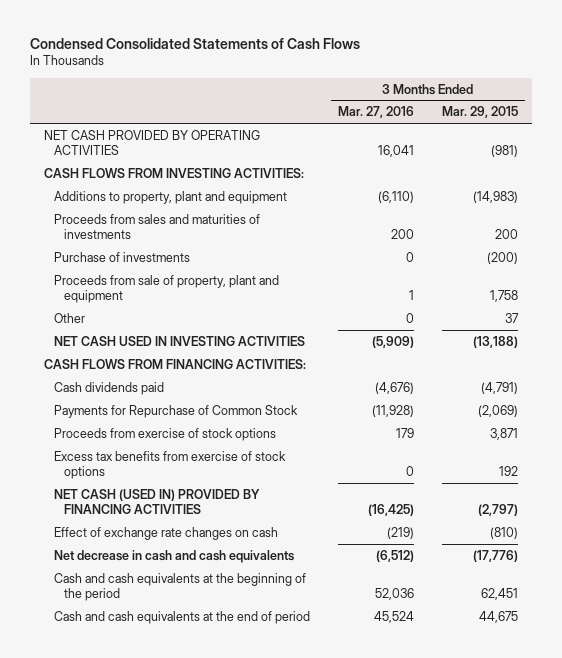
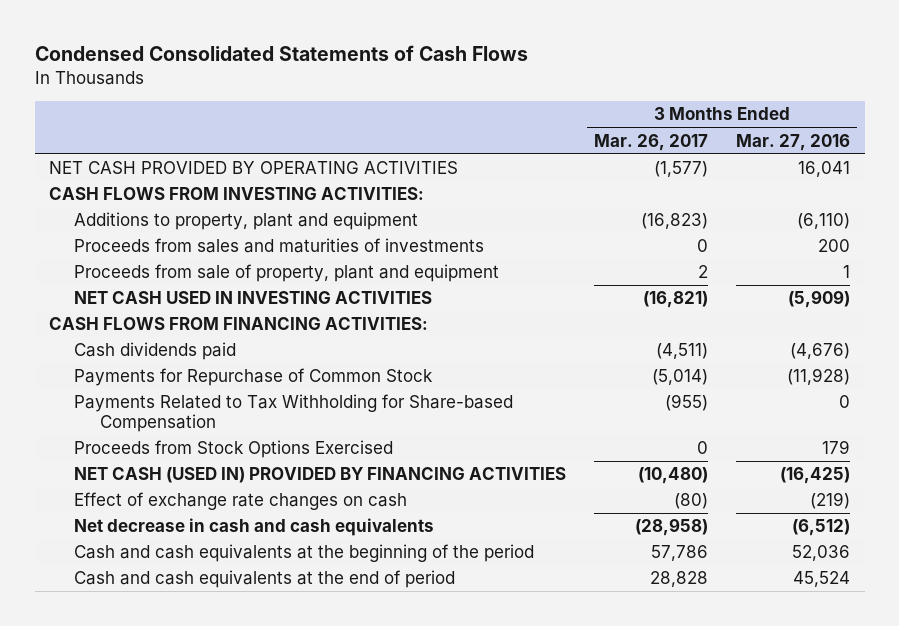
- | 3 Months Ended Mar. 27, 2016 | 3 Months Ended Mar. 29, 2015
+ | 3 Months Ended Mar. 26, 2017 | 3 Months Ended Mar. 27, 2016
- Purchase of investments | 0 | (200)
- Other | 0 | 37
- Proceeds from exercise of stock options | 179 | 3,871
- Excess tax benefits from exercise of stock options | 0 | 192
+ Payments Related to Tax Withholding for Share-based Compensation | (955) | 0
+ Proceeds from Stock Options Exercised | 0 | 179

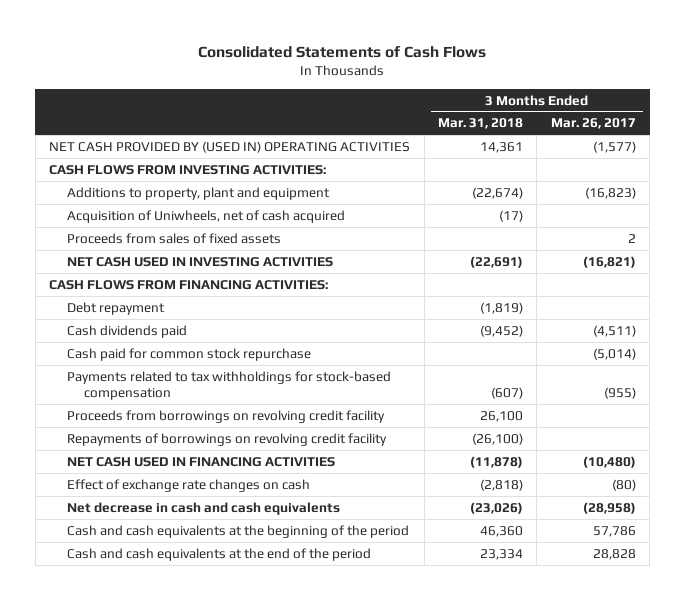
- Condensed Consolidated Statements of Cash Flows
+ Consolidated Statements of Cash Flows
- | 3 Months Ended Mar. 26, 2017 | 3 Months Ended Mar. 27, 2016
+ | 3 Months Ended Mar. 31, 2018 | 3 Months Ended Mar. 26, 2017
- NET CASH PROVIDED BY OPERATING ACTIVITIES | (1,577) | 16,041
+ NET CASH PROVIDED BY (USED IN) OPERATING ACTIVITIES | 14,361 | (1,577)
- Proceeds from sales and maturities of investments | 0 | 200
- Proceeds from sale of property, plant and equipment | 2 | 1
+ Acquisition of Uniwheels, net of cash acquired | (17) |
+ Proceeds from sales of fixed assets | | 2
+ Debt repayment | (1,819) |
- Payments for Repurchase of Common Stock | (5,014) | (11,928)
- Payments Related to Tax Withholding for Share-based Compensation | (955) | 0
- Proceeds from Stock Options Exercised | 0 | 179
- NET CASH (USED IN) PROVIDED BY FINANCING ACTIVITIES | (10,480) | (16,425)
+ Cash paid for common stock repurchase | | (5,014)
+ Payments related to tax withholdings for stock-based compensation | (607) | (955)
+ Proceeds from borrowings on revolving credit facility | 26,100 |
+ Repayments of borrowings on revolving credit facility | (26,100) |
+ NET CASH USED IN FINANCING ACTIVITIES | (11,878) | (10,480)
- Cash and cash equivalents at the end of period | 28,828 | 45,524
+ Cash and cash equivalents at the end of the period | 23,334 | 28,828

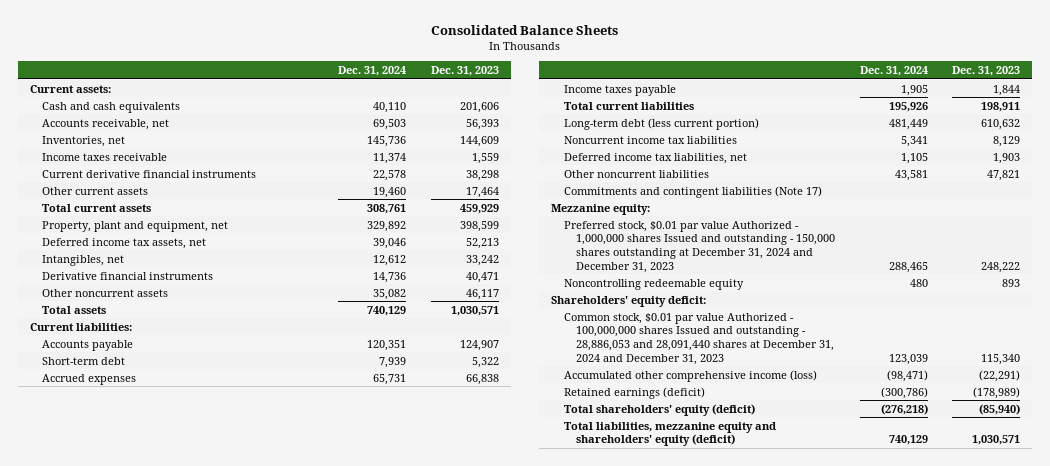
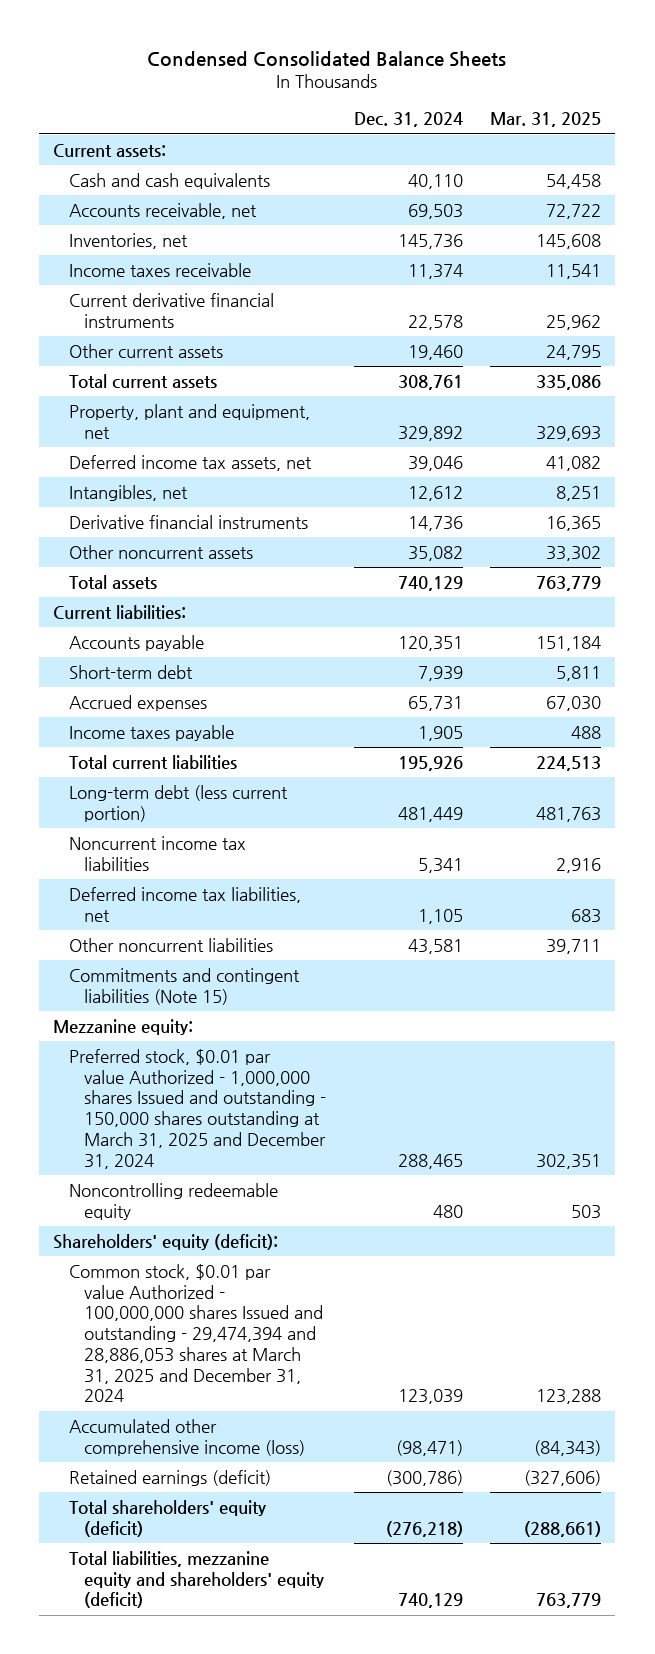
- Consolidated Balance Sheets
+ Condensed Consolidated Balance Sheets
- | Dec. 31, 2024 | Dec. 31, 2023
+ | Dec. 31, 2024 | Mar. 31, 2025
- Commitments and contingent liabilities (Note 17)
+ Commitments and contingent liabilities (Note 15)
- Preferred stock, $0.01 par value Authorized - 1,000,000 shares Issued and outstanding - 150,000 shares outstanding at December 31, 2024 and December 31, 2023 | 288,465 | 248,222
+ Preferred stock, $0.01 par value Authorized - 1,000,000 shares Issued and outstanding - 150,000 shares outstanding at March 31, 2025 and December 31, 2024 | 288,465 | 302,351
- Shareholders' equity deficit:
- Common stock, $0.01 par value Authorized - 100,000,000 shares Issued and outstanding - 28,886,053 and 28,091,440 shares at December 31, 2024 and December 31, 2023 | 123,039 | 115,340
+ Shareholders' equity (deficit):
+ Common stock, $0.01 par value Authorized - 100,000,000 shares Issued and outstanding - 29,474,394 and 28,886,053 shares at March 31, 2025 and December 31, 2024 | 123,039 | 123,288

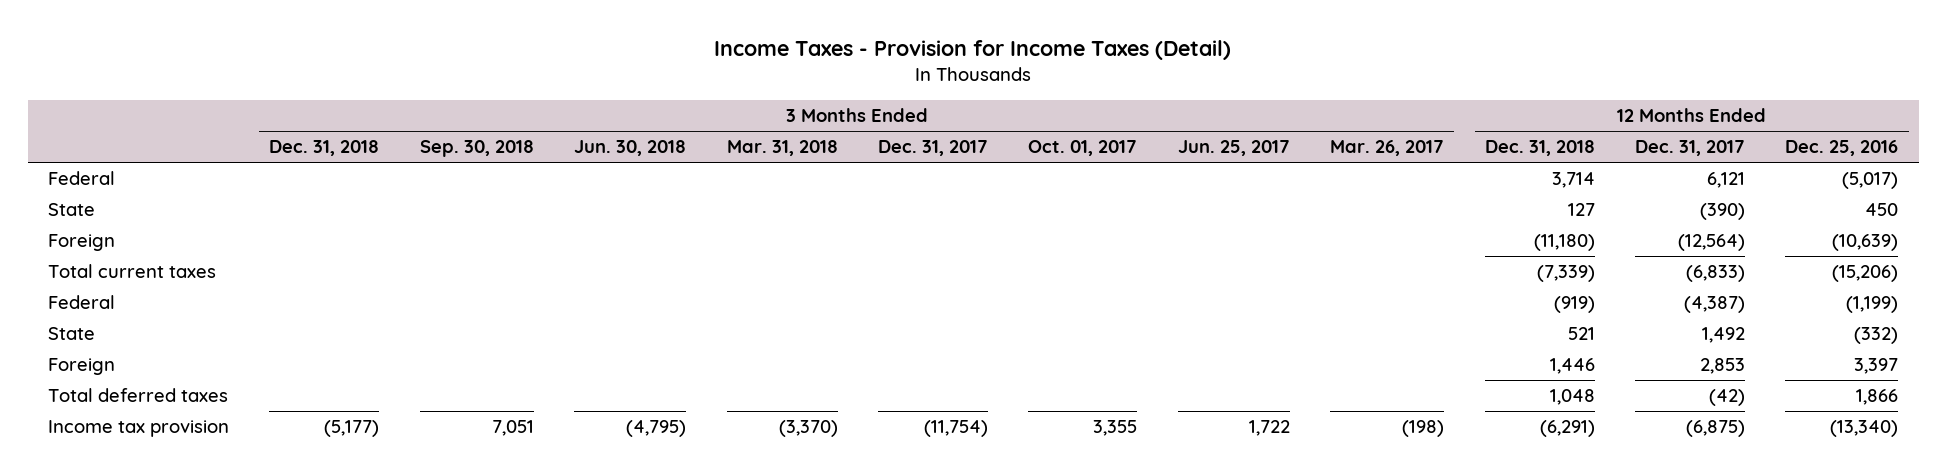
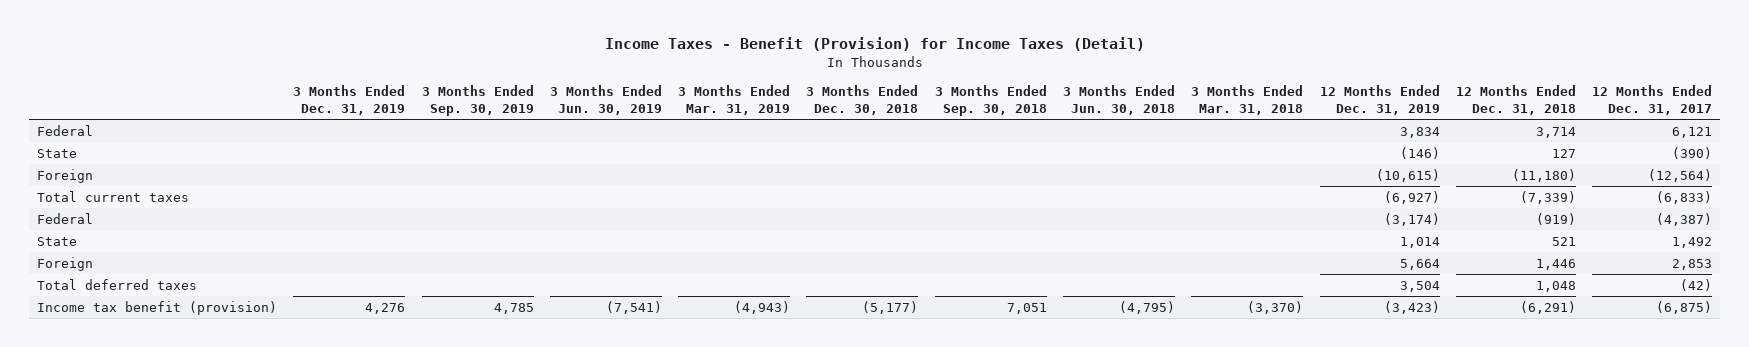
- Income Taxes - Provision for Income Taxes (Detail)
+ Income Taxes - Benefit (Provision) for Income Taxes (Detail)
- | 3 Months Ended Dec. 31, 2018 | 3 Months Ended Sep. 30, 2018 | 3 Months Ended Jun. 30, 2018 | 3 Months Ended Mar. 31, 2018 | 3 Months Ended Dec. 31, 2017 | 3 Months Ended Oct. 01, 2017 | 3 Months Ended Jun. 25, 2017 | 3 Months Ended Mar. 26, 2017 | 12 Months Ended Dec. 31, 2018 | 12 Months Ended Dec. 31, 2017 | 12 Months Ended Dec. 25, 2016
+ | 3 Months Ended Dec. 31, 2019 | 3 Months Ended Sep. 30, 2019 | 3 Months Ended Jun. 30, 2019 | 3 Months Ended Mar. 31, 2019 | 3 Months Ended Dec. 30, 2018 | 3 Months Ended Sep. 30, 2018 | 3 Months Ended Jun. 30, 2018 | 3 Months Ended Mar. 31, 2018 | 12 Months Ended Dec. 31, 2019 | 12 Months Ended Dec. 31, 2018 | 12 Months Ended Dec. 31, 2017
- Income tax provision | (5,177) | 7,051 | (4,795) | (3,370) | (11,754) | 3,355 | 1,722 | (198) | (6,291) | (6,875) | (13,340)
+ Income tax benefit (provision) | 4,276 | 4,785 | (7,541) | (4,943) | (5,177) | 7,051 | (4,795) | (3,370) | (3,423) | (6,291) | (6,875)

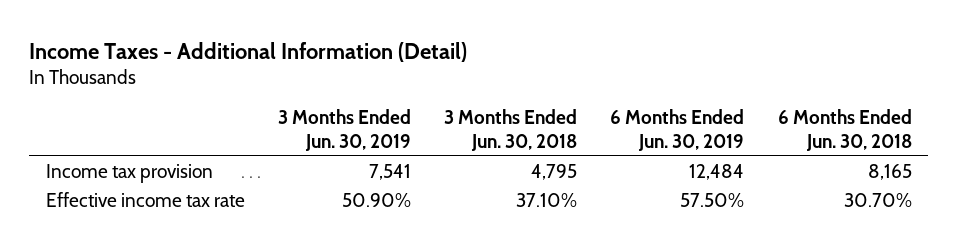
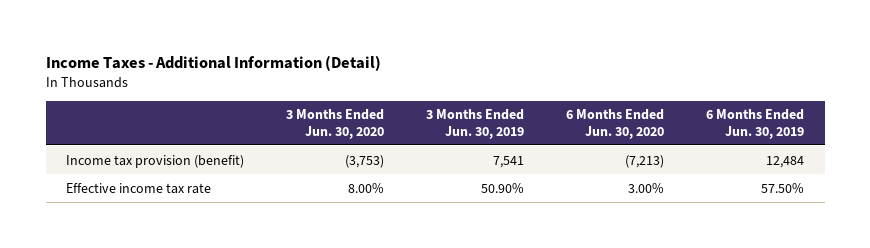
- | 3 Months Ended Jun. 30, 2019 | 3 Months Ended Jun. 30, 2018 | 6 Months Ended Jun. 30, 2019 | 6 Months Ended Jun. 30, 2018
+ | 3 Months Ended Jun. 30, 2020 | 3 Months Ended Jun. 30, 2019 | 6 Months Ended Jun. 30, 2020 | 6 Months Ended Jun. 30, 2019
- Income tax provision | 7,541 | 4,795 | 12,484 | 8,165
+ Income tax provision (benefit) | (3,753) | 7,541 | (7,213) | 12,484

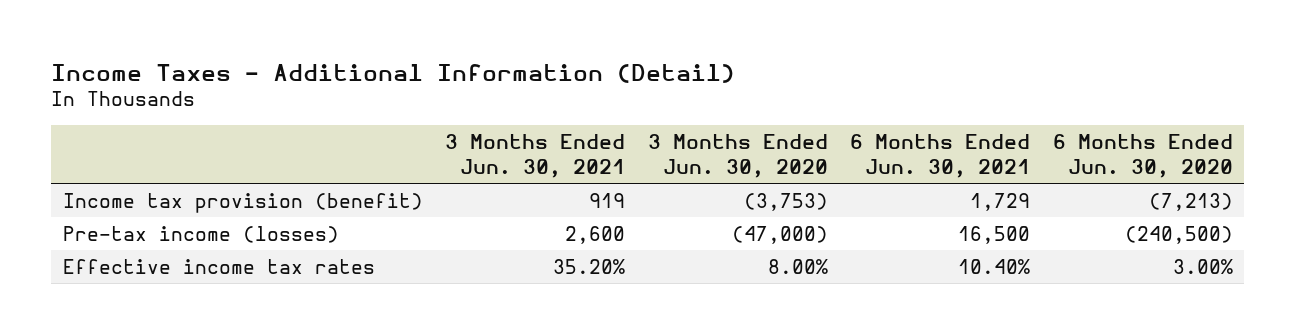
- | 3 Months Ended Jun. 30, 2020 | 3 Months Ended Jun. 30, 2019 | 6 Months Ended Jun. 30, 2020 | 6 Months Ended Jun. 30, 2019
+ | 3 Months Ended Jun. 30, 2021 | 3 Months Ended Jun. 30, 2020 | 6 Months Ended Jun. 30, 2021 | 6 Months Ended Jun. 30, 2020
- Effective income tax rate | 8.00% | 50.90% | 3.00% | 57.50%
+ Pre-tax income (losses) | 2,600 | (47,000) | 16,500 | (240,500)
+ Effective income tax rates | 35.20% | 8.00% | 10.40% | 3.00%

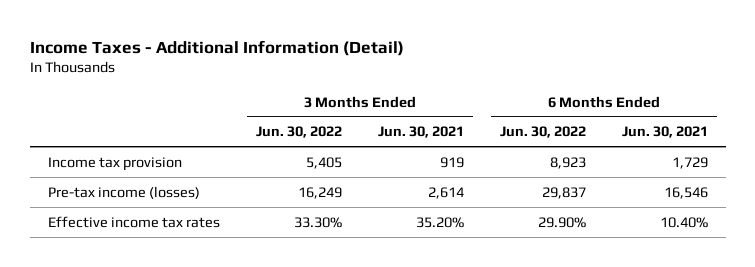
- | 3 Months Ended Jun. 30, 2021 | 3 Months Ended Jun. 30, 2020 | 6 Months Ended Jun. 30, 2021 | 6 Months Ended Jun. 30, 2020
+ | 3 Months Ended Jun. 30, 2022 | 3 Months Ended Jun. 30, 2021 | 6 Months Ended Jun. 30, 2022 | 6 Months Ended Jun. 30, 2021
- Income tax provision (benefit) | 919 | (3,753) | 1,729 | (7,213)
- Pre-tax income (losses) | 2,600 | (47,000) | 16,500 | (240,500)
+ Income tax provision | 5,405 | 919 | 8,923 | 1,729
+ Pre-tax income (losses) | 16,249 | 2,614 | 29,837 | 16,546

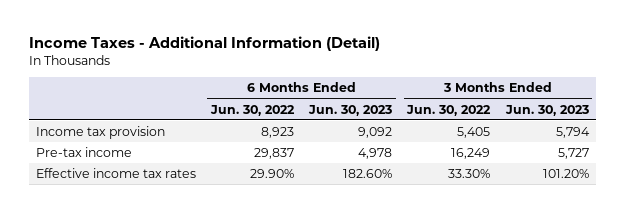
- | 3 Months Ended Jun. 30, 2022 | 3 Months Ended Jun. 30, 2021 | 6 Months Ended Jun. 30, 2022 | 6 Months Ended Jun. 30, 2021
+ | 6 Months Ended Jun. 30, 2022 | 6 Months Ended Jun. 30, 2023 | 3 Months Ended Jun. 30, 2022 | 3 Months Ended Jun. 30, 2023
- Pre-tax income (losses) | 16,249 | 2,614 | 29,837 | 16,546
+ Pre-tax income | 29,837 | 4,978 | 16,249 | 5,727

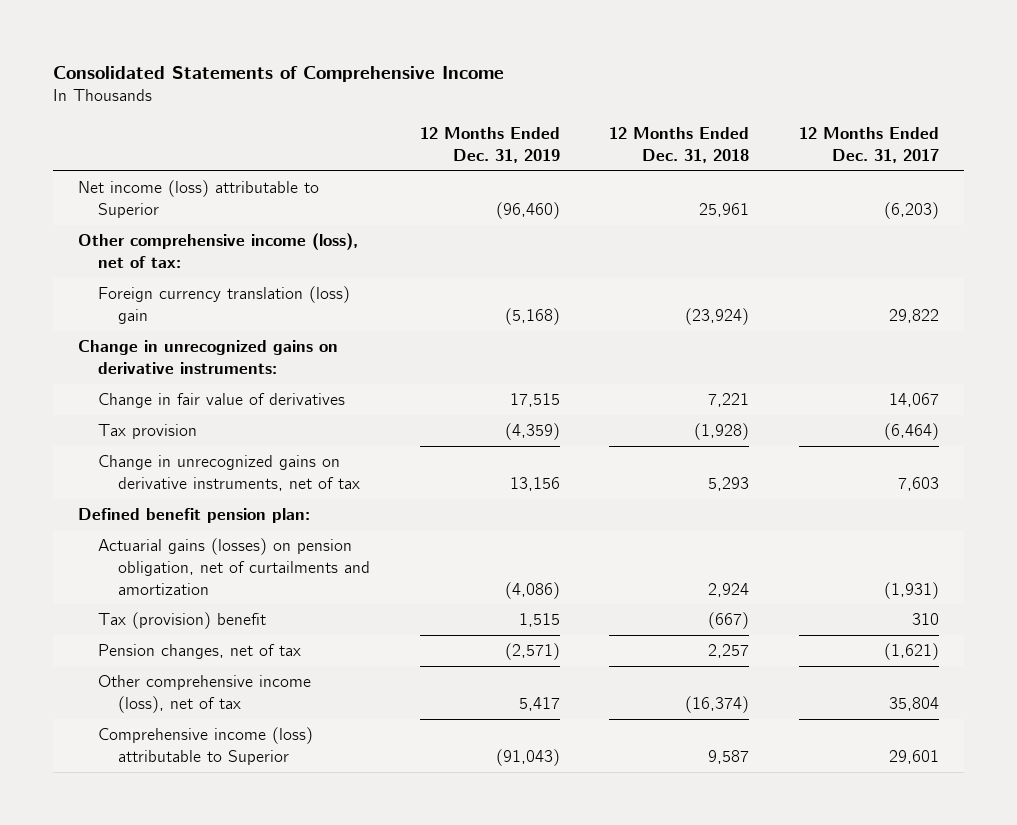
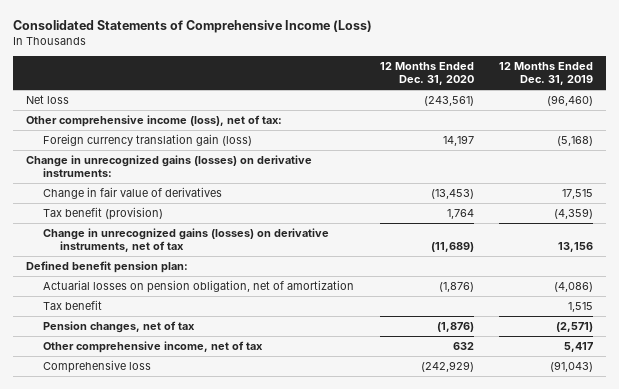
- Consolidated Statements of Comprehensive Income
+ Consolidated Statements of Comprehensive Income (Loss)
- | 12 Months Ended Dec. 31, 2019 | 12 Months Ended Dec. 31, 2018 | 12 Months Ended Dec. 31, 2017
+ | 12 Months Ended Dec. 31, 2020 | 12 Months Ended Dec. 31, 2019
- Net income (loss) attributable to Superior | (96,460) | 25,961 | (6,203)
+ Net loss | (243,561) | (96,460)
- Foreign currency translation (loss) gain | (5,168) | (23,924) | 29,822
- Change in unrecognized gains on derivative instruments:
+ Foreign currency translation gain (loss) | 14,197 | (5,168)
+ Change in unrecognized gains (losses) on derivative instruments:
- Tax provision | (4,359) | (1,928) | (6,464)
- Change in unrecognized gains on derivative instruments, net of tax | 13,156 | 5,293 | 7,603
+ Tax benefit (provision) | 1,764 | (4,359)
+ Change in unrecognized gains (losses) on derivative instruments, net of tax | (11,689) | 13,156
- Actuarial gains (losses) on pension obligation, net of curtailments and amortization | (4,086) | 2,924 | (1,931)
- Tax (provision) benefit | 1,515 | (667) | 310
+ Actuarial losses on pension obligation, net of amortization | (1,876) | (4,086)
+ Tax benefit | | 1,515
- Other comprehensive income (loss), net of tax | 5,417 | (16,374) | 35,804
- Comprehensive income (loss) attributable to Superior | (91,043) | 9,587 | 29,601
+ Other comprehensive income, net of tax | 632 | 5,417
+ Comprehensive loss | (242,929) | (91,043)

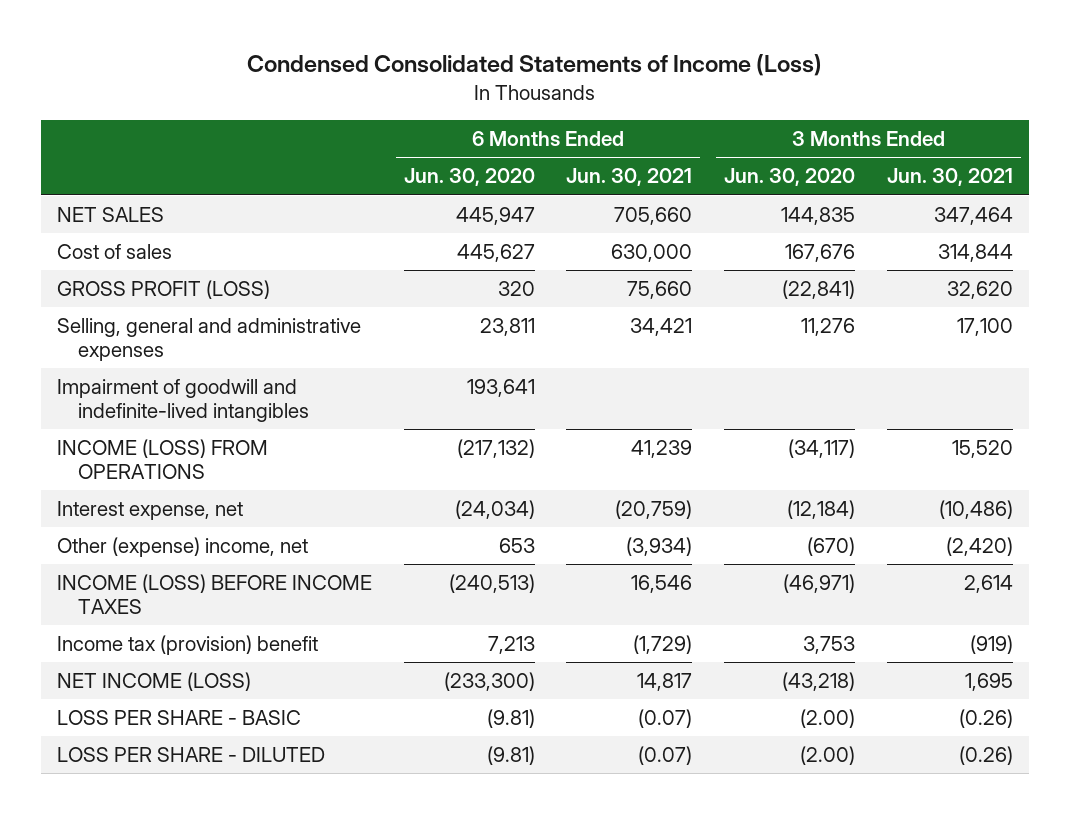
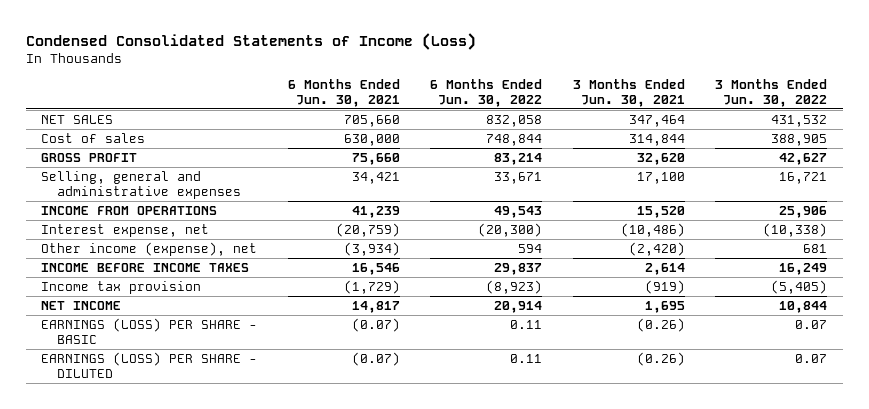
- | 6 Months Ended Jun. 30, 2020 | 6 Months Ended Jun. 30, 2021 | 3 Months Ended Jun. 30, 2020 | 3 Months Ended Jun. 30, 2021
+ | 6 Months Ended Jun. 30, 2021 | 6 Months Ended Jun. 30, 2022 | 3 Months Ended Jun. 30, 2021 | 3 Months Ended Jun. 30, 2022
- GROSS PROFIT (LOSS) | 320 | 75,660 | (22,841) | 32,620
+ GROSS PROFIT | 75,660 | 83,214 | 32,620 | 42,627
- Impairment of goodwill and indefinite-lived intangibles | 193,641 | | |
- INCOME (LOSS) FROM OPERATIONS | (217,132) | 41,239 | (34,117) | 15,520
+ INCOME FROM OPERATIONS | 41,239 | 49,543 | 15,520 | 25,906
- Other (expense) income, net | 653 | (3,934) | (670) | (2,420)
- INCOME (LOSS) BEFORE INCOME TAXES | (240,513) | 16,546 | (46,971) | 2,614
- Income tax (provision) benefit | 7,213 | (1,729) | 3,753 | (919)
- NET INCOME (LOSS) | (233,300) | 14,817 | (43,218) | 1,695
- LOSS PER SHARE - BASIC | (9.81) | (0.07) | (2.00) | (0.26)
- LOSS PER SHARE - DILUTED | (9.81) | (0.07) | (2.00) | (0.26)
+ Other income (expense), net | (3,934) | 594 | (2,420) | 681
+ INCOME BEFORE INCOME TAXES | 16,546 | 29,837 | 2,614 | 16,249
+ Income tax provision | (1,729) | (8,923) | (919) | (5,405)
+ NET INCOME | 14,817 | 20,914 | 1,695 | 10,844
+ EARNINGS (LOSS) PER SHARE - BASIC | (0.07) | 0.11 | (0.26) | 0.07
+ EARNINGS (LOSS) PER SHARE - DILUTED | (0.07) | 0.11 | (0.26) | 0.07

